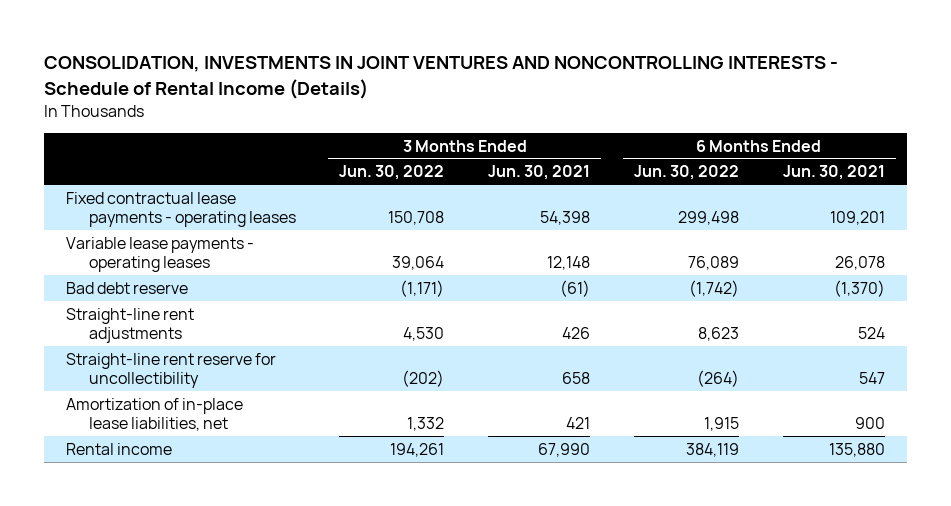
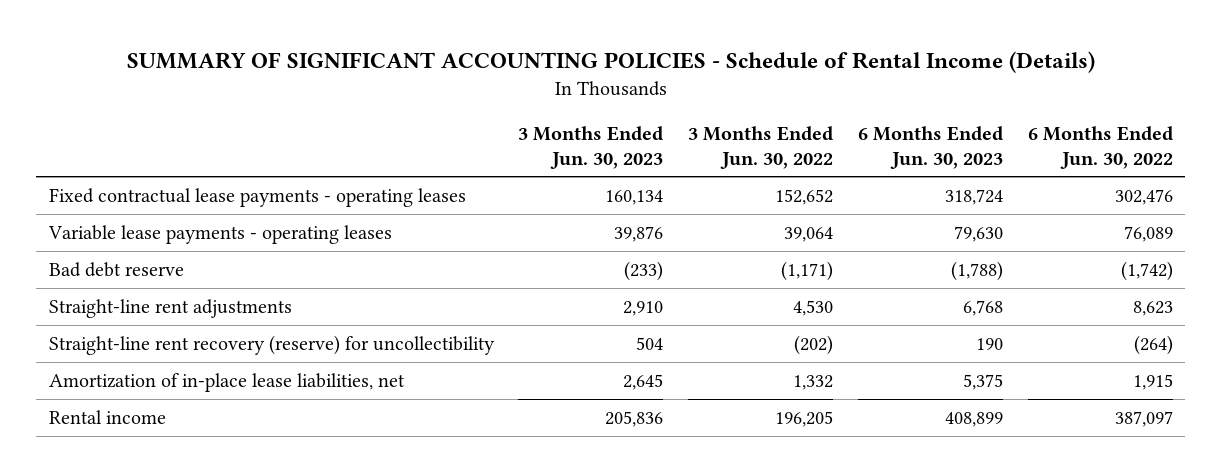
- CONSOLIDATION, INVESTMENTS IN JOINT VENTURES AND NONCONTROLLING INTERESTS - Schedule of Rental Income (Details)
+ SUMMARY OF SIGNIFICANT ACCOUNTING POLICIES - Schedule of Rental Income (Details)
- | 3 Months Ended Jun. 30, 2022 | 3 Months Ended Jun. 30, 2021 | 6 Months Ended Jun. 30, 2022 | 6 Months Ended Jun. 30, 2021
+ | 3 Months Ended Jun. 30, 2023 | 3 Months Ended Jun. 30, 2022 | 6 Months Ended Jun. 30, 2023 | 6 Months Ended Jun. 30, 2022
- Fixed contractual lease payments - operating leases | 150,708 | 54,398 | 299,498 | 109,201
+ Fixed contractual lease payments - operating leases | 160,134 | 152,652 | 318,724 | 302,476
- Straight-line rent reserve for uncollectibility | (202) | 658 | (264) | 547
+ Straight-line rent recovery (reserve) for uncollectibility | 504 | (202) | 190 | (264)
- Rental income | 194,261 | 67,990 | 384,119 | 135,880
+ Rental income | 205,836 | 196,205 | 408,899 | 387,097

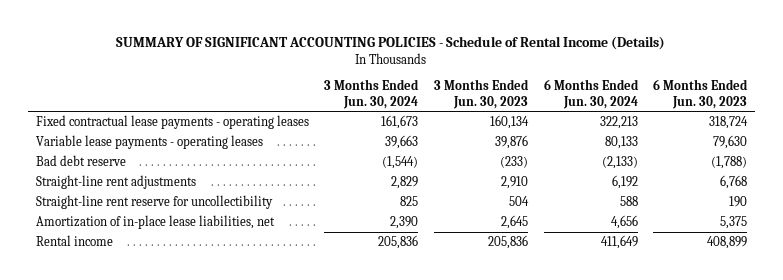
- | 3 Months Ended Jun. 30, 2023 | 3 Months Ended Jun. 30, 2022 | 6 Months Ended Jun. 30, 2023 | 6 Months Ended Jun. 30, 2022
+ | 3 Months Ended Jun. 30, 2024 | 3 Months Ended Jun. 30, 2023 | 6 Months Ended Jun. 30, 2024 | 6 Months Ended Jun. 30, 2023
- Straight-line rent recovery (reserve) for uncollectibility | 504 | (202) | 190 | (264)
+ Straight-line rent reserve for uncollectibility | 825 | 504 | 588 | 190

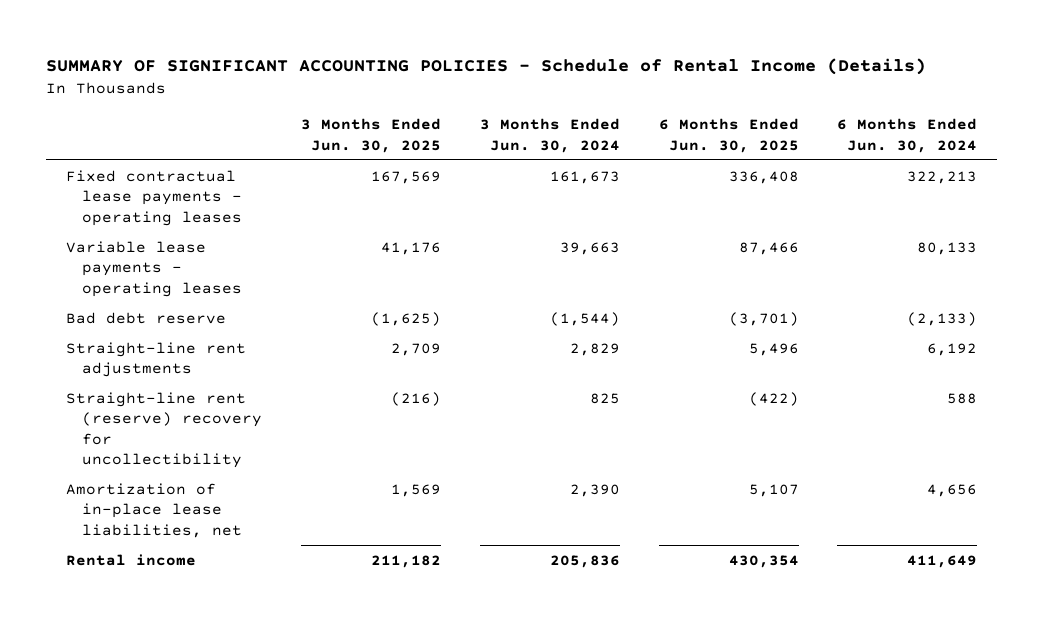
- | 3 Months Ended Jun. 30, 2024 | 3 Months Ended Jun. 30, 2023 | 6 Months Ended Jun. 30, 2024 | 6 Months Ended Jun. 30, 2023
+ | 3 Months Ended Jun. 30, 2025 | 3 Months Ended Jun. 30, 2024 | 6 Months Ended Jun. 30, 2025 | 6 Months Ended Jun. 30, 2024
- Straight-line rent reserve for uncollectibility | 825 | 504 | 588 | 190
+ Straight-line rent (reserve) recovery for uncollectibility | (216) | 825 | (422) | 588

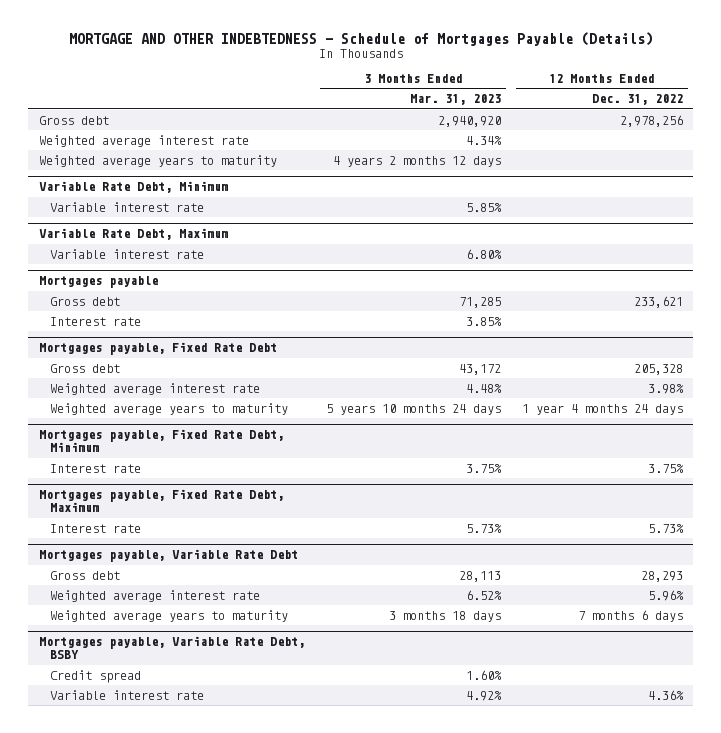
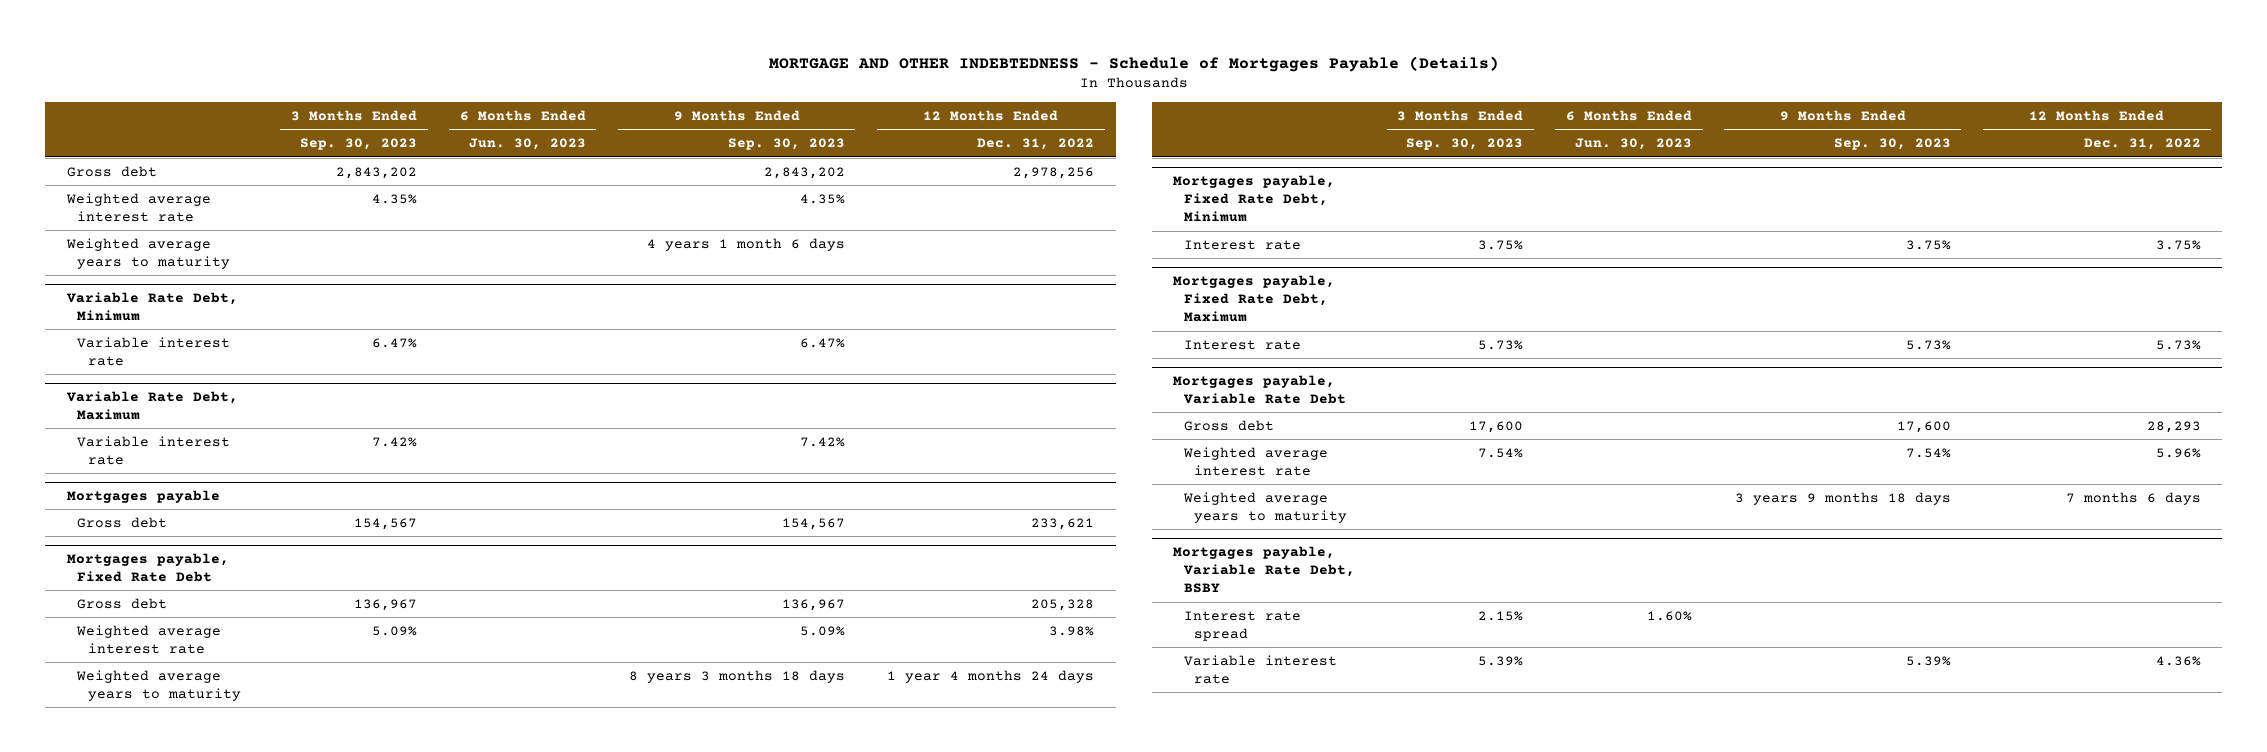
- | 3 Months Ended Mar. 31, 2023 | 12 Months Ended Dec. 31, 2022
+ | 3 Months Ended Sep. 30, 2023 | 6 Months Ended Jun. 30, 2023 | 9 Months Ended Sep. 30, 2023 | 12 Months Ended Dec. 31, 2022
@ Mortgages payable
- Interest rate | 3.85% |
@ Mortgages payable, Variable Rate Debt, BSBY
- Credit spread | 1.60% |
+ Interest rate spread | 2.15% | 1.60% | |

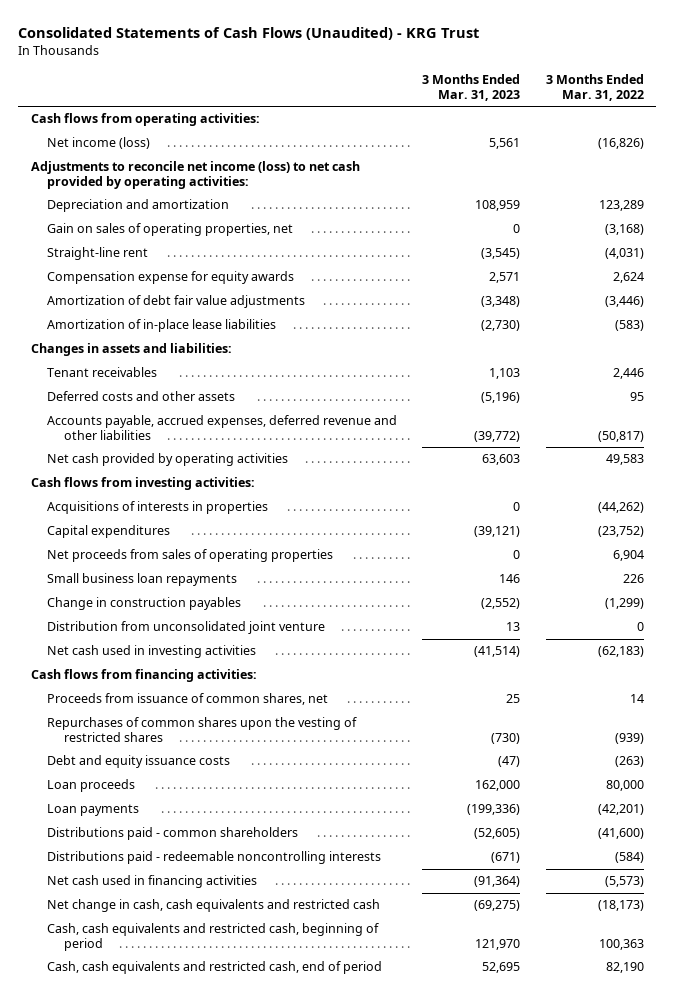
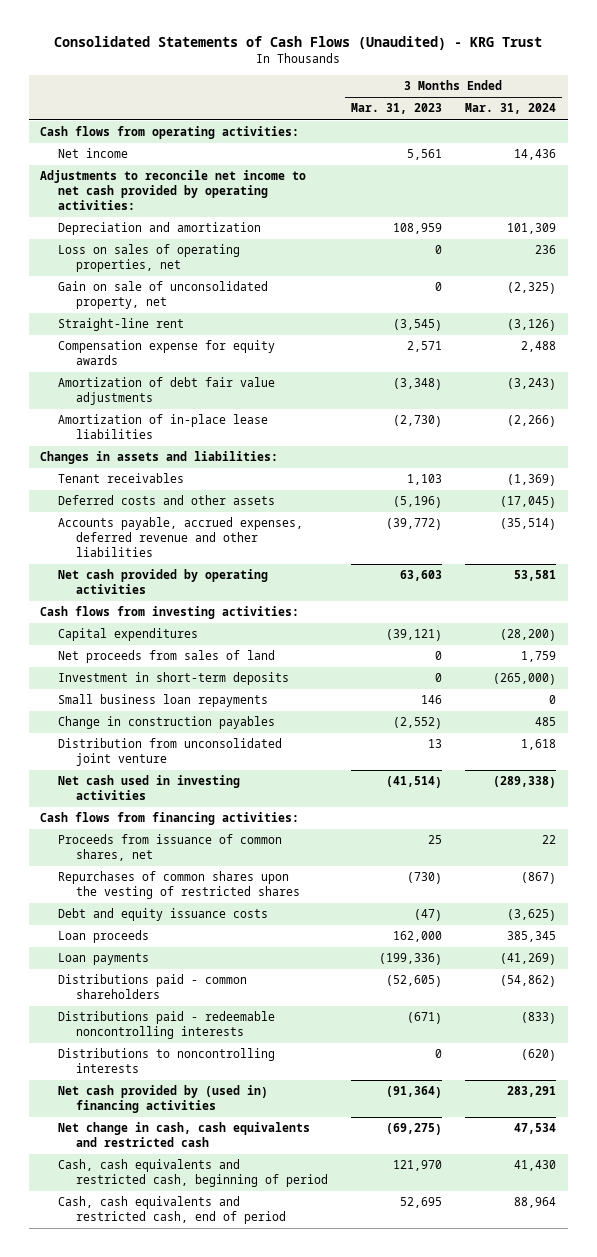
- | 3 Months Ended Mar. 31, 2023 | 3 Months Ended Mar. 31, 2022
+ | 3 Months Ended Mar. 31, 2023 | 3 Months Ended Mar. 31, 2024
- Net income (loss) | 5,561 | (16,826)
- Adjustments to reconcile net income (loss) to net cash provided by operating activities:
+ Net income | 5,561 | 14,436
+ Adjustments to reconcile net income to net cash provided by operating activities:
- Gain on sales of operating properties, net | 0 | (3,168)
+ Loss on sales of operating properties, net | 0 | 236
+ Gain on sale of unconsolidated property, net | 0 | (2,325)
- Acquisitions of interests in properties | 0 | (44,262)
- Net proceeds from sales of operating properties | 0 | 6,904
+ Net proceeds from sales of land | 0 | 1,759
+ Investment in short-term deposits | 0 | (265,000)
- Net cash used in financing activities | (91,364) | (5,573)
+ Distributions to noncontrolling interests | 0 | (620)
+ Net cash provided by (used in) financing activities | (91,364) | 283,291

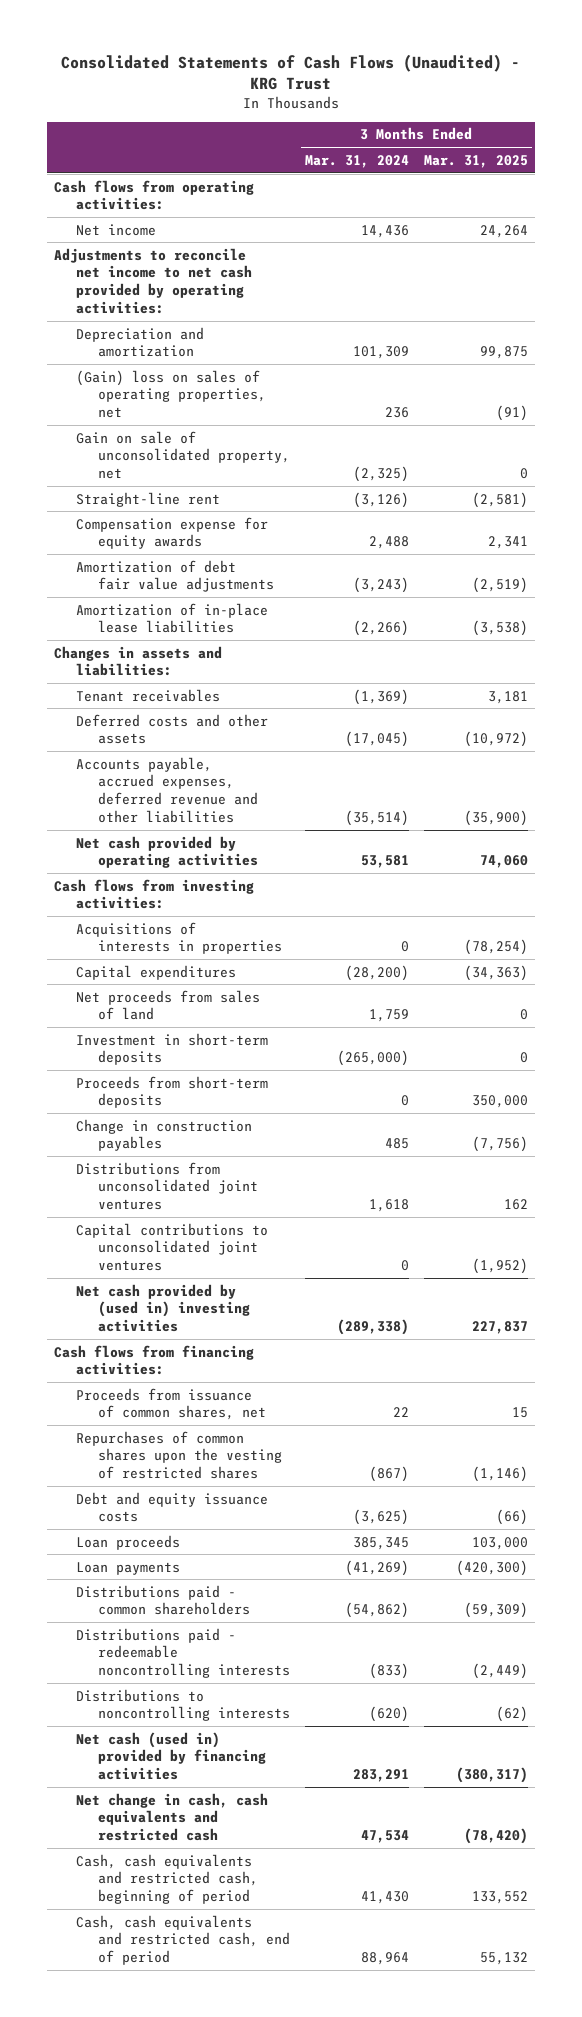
- | 3 Months Ended Mar. 31, 2023 | 3 Months Ended Mar. 31, 2024
+ | 3 Months Ended Mar. 31, 2024 | 3 Months Ended Mar. 31, 2025
- Loss on sales of operating properties, net | 0 | 236
+ (Gain) loss on sales of operating properties, net | 236 | (91)
+ Acquisitions of interests in properties | 0 | (78,254)
- Small business loan repayments | 146 | 0
+ Proceeds from short-term deposits | 0 | 350,000
- Distribution from unconsolidated joint venture | 13 | 1,618
- Net cash used in investing activities | (41,514) | (289,338)
+ Distributions from unconsolidated joint ventures | 1,618 | 162
+ Capital contributions to unconsolidated joint ventures | 0 | (1,952)
+ Net cash provided by (used in) investing activities | (289,338) | 227,837
- Net cash provided by (used in) financing activities | (91,364) | 283,291
+ Net cash (used in) provided by financing activities | 283,291 | (380,317)

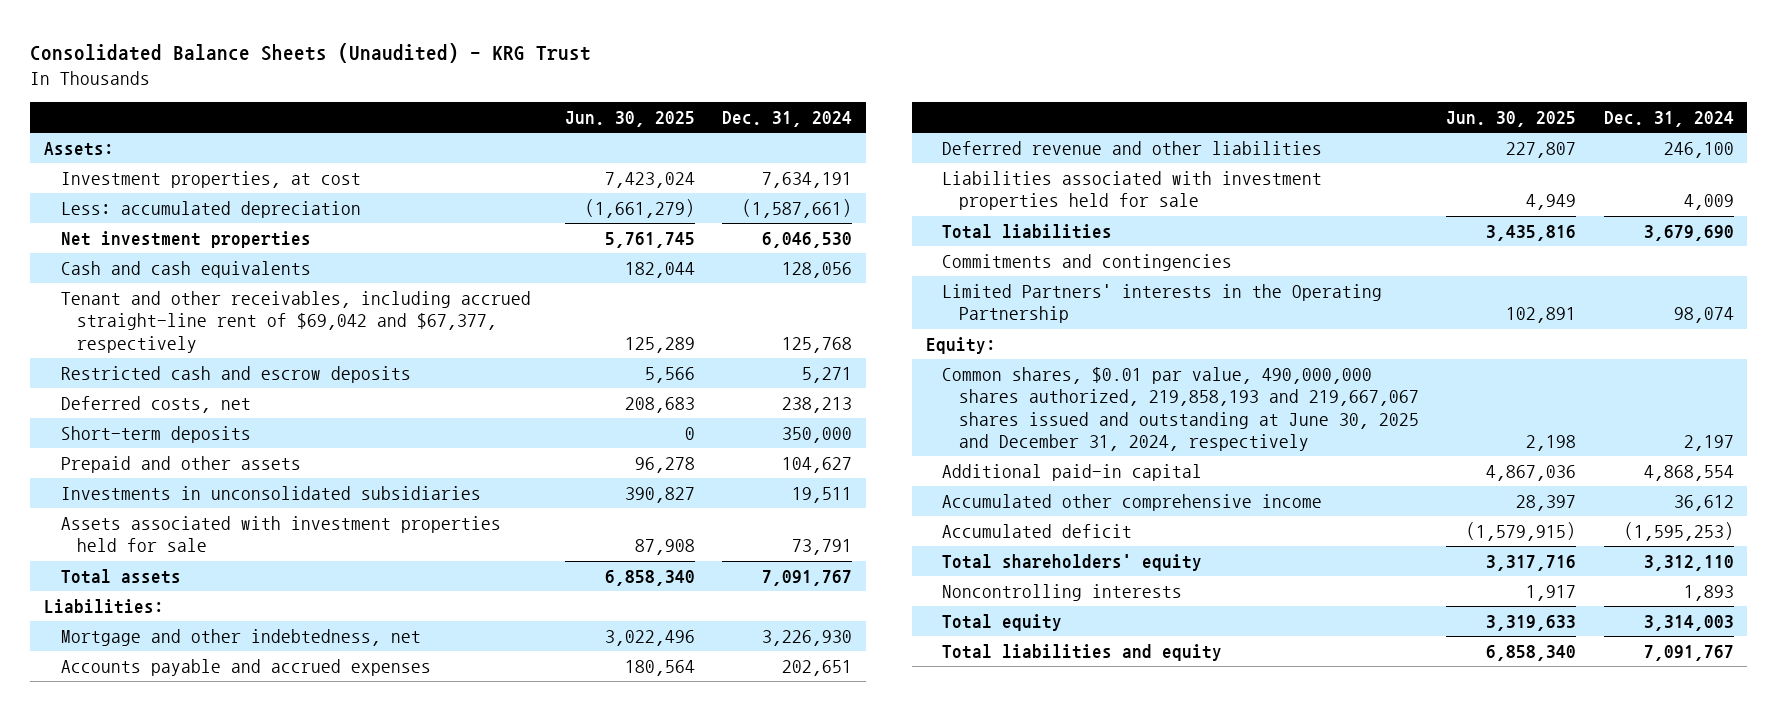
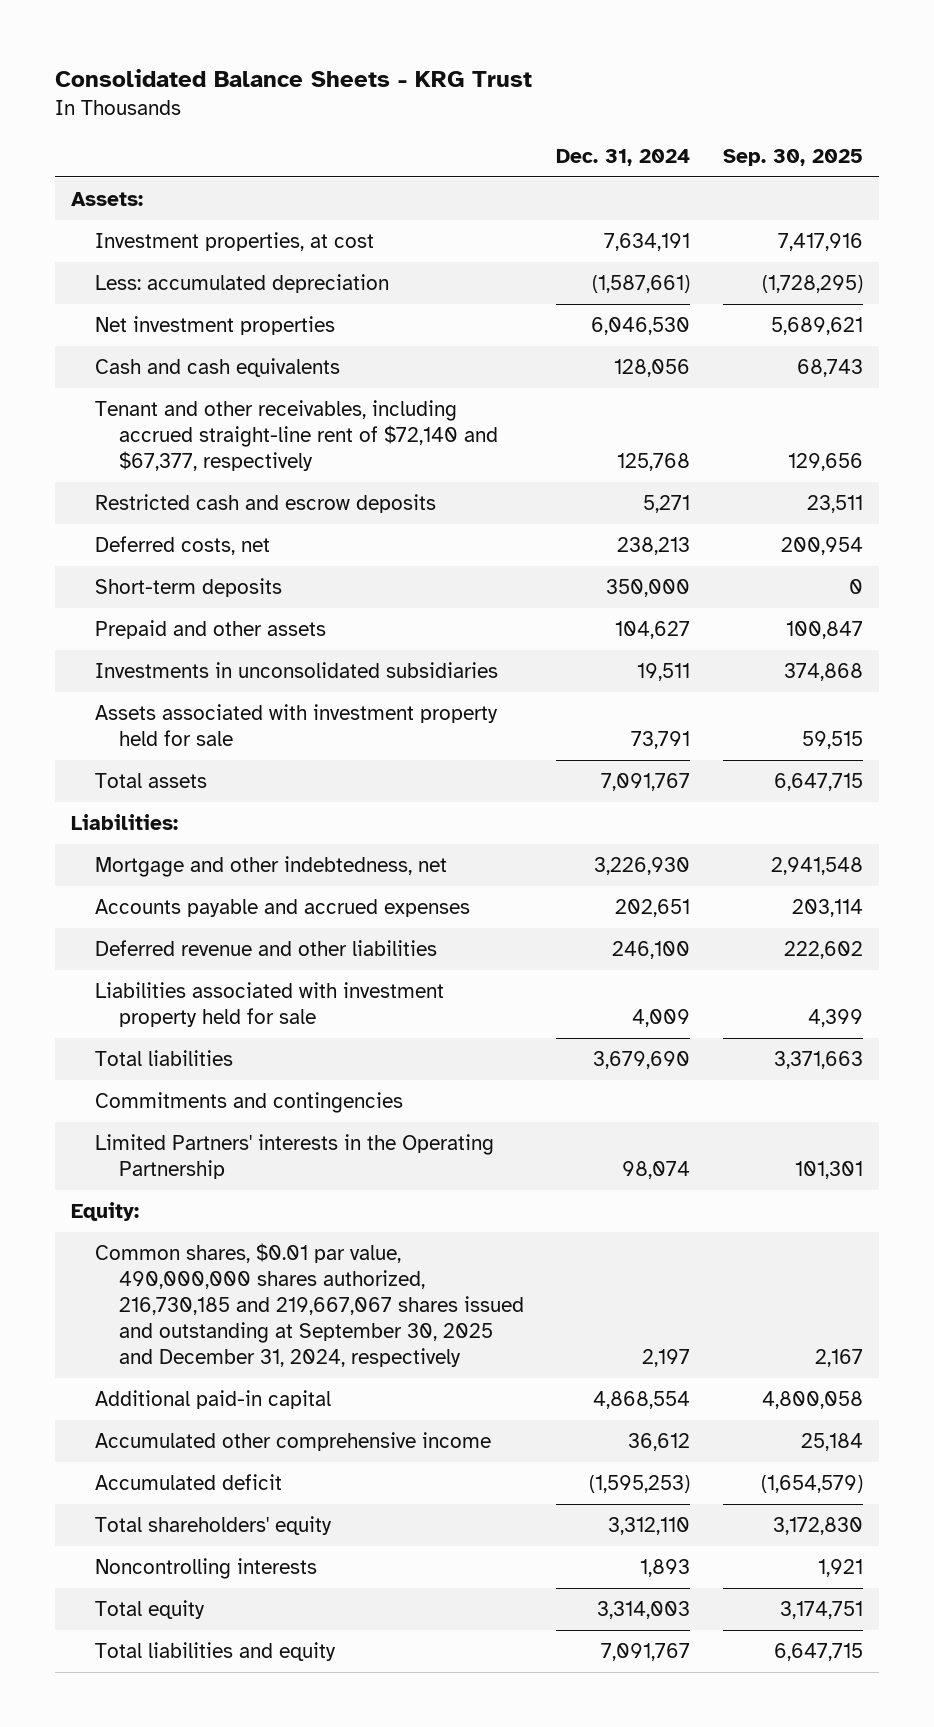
- Consolidated Balance Sheets (Unaudited) - KRG Trust
+ Consolidated Balance Sheets - KRG Trust
- | Jun. 30, 2025 | Dec. 31, 2024
+ | Dec. 31, 2024 | Sep. 30, 2025
- Tenant and other receivables, including accrued straight-line rent of $69,042 and $67,377, respectively | 125,289 | 125,768
+ Tenant and other receivables, including accrued straight-line rent of $72,140 and $67,377, respectively | 125,768 | 129,656
- Assets associated with investment properties held for sale | 87,908 | 73,791
+ Assets associated with investment property held for sale | 73,791 | 59,515
- Liabilities associated with investment properties held for sale | 4,949 | 4,009
+ Liabilities associated with investment property held for sale | 4,009 | 4,399
- Common shares, $0.01 par value, 490,000,000 shares authorized, 219,858,193 and 219,667,067 shares issued and outstanding at June 30, 2025 and December 31, 2024, respectively | 2,198 | 2,197
+ Common shares, $0.01 par value, 490,000,000 shares authorized, 216,730,185 and 219,667,067 shares issued and outstanding at September 30, 2025 and December 31, 2024, respectively | 2,197 | 2,167

